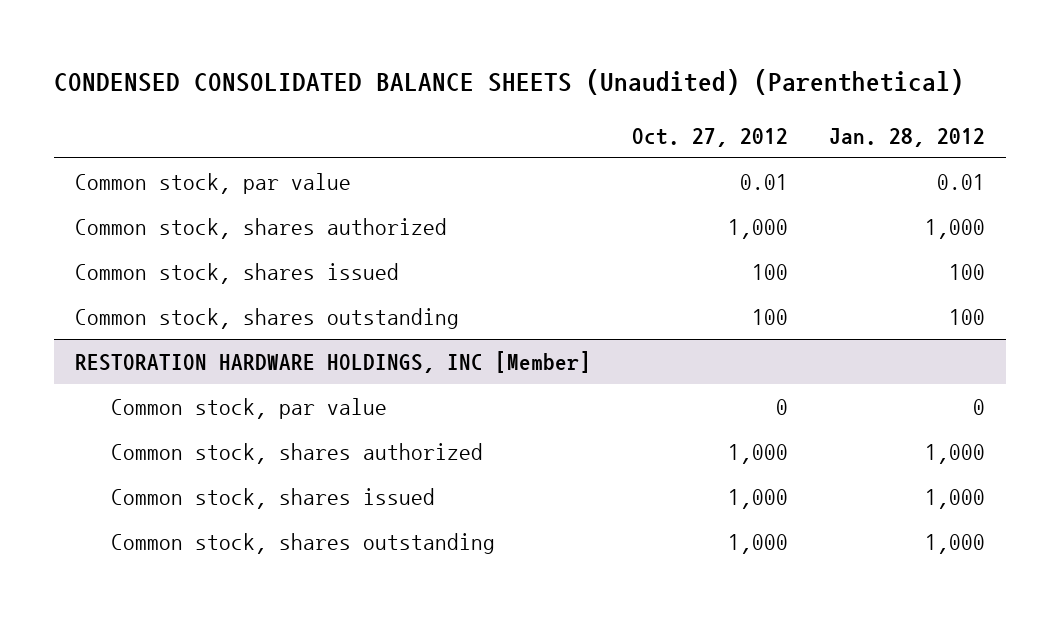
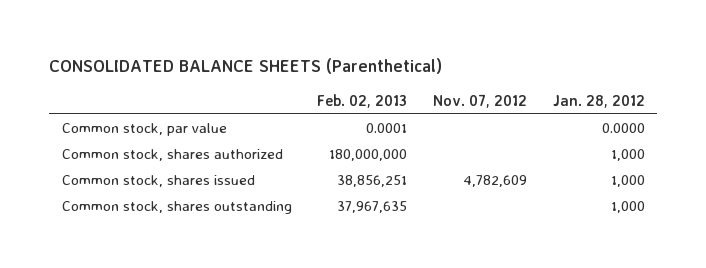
- CONDENSED CONSOLIDATED BALANCE SHEETS (Unaudited) (Parenthetical)
+ CONSOLIDATED BALANCE SHEETS (Parenthetical)
- | Oct. 27, 2012 | Jan. 28, 2012
+ | Feb. 02, 2013 | Nov. 07, 2012 | Jan. 28, 2012
- Common stock, par value | 0.01 | 0.01
- Common stock, shares authorized | 1,000 | 1,000
- Common stock, shares issued | 100 | 100
- Common stock, shares outstanding | 100 | 100
- RESTORATION HARDWARE HOLDINGS, INC [Member]
- Common stock, par value | 0 | 0
+ Common stock, par value | 0.0001 | | 0.0000

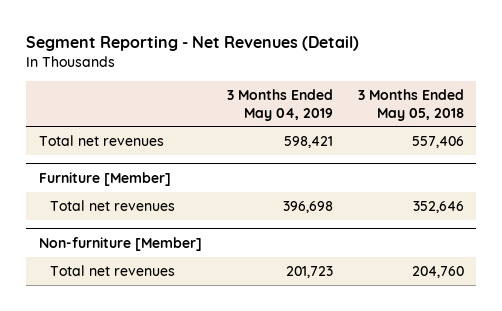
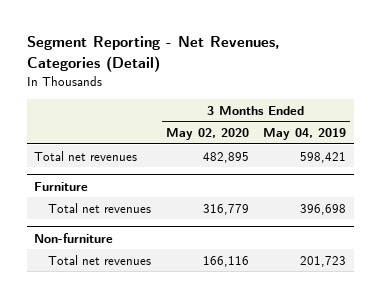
- Segment Reporting - Net Revenues (Detail)
+ Segment Reporting - Net Revenues, Categories (Detail)
- | 3 Months Ended May 04, 2019 | 3 Months Ended May 05, 2018
+ | 3 Months Ended May 02, 2020 | 3 Months Ended May 04, 2019
- Furniture [Member]
+ Furniture
- Non-furniture [Member]
+ Non-furniture

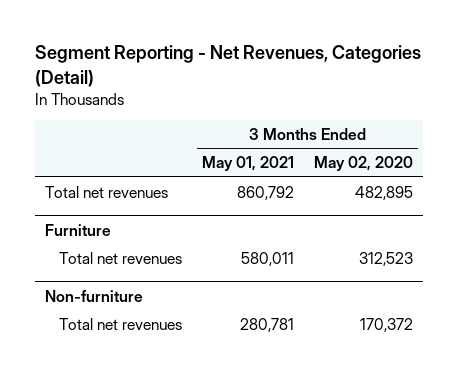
- | 3 Months Ended May 02, 2020 | 3 Months Ended May 04, 2019
+ | 3 Months Ended May 01, 2021 | 3 Months Ended May 02, 2020
@ Furniture
- Total net revenues | 316,779 | 396,698
+ Total net revenues | 580,011 | 312,523
@ Non-furniture
- Total net revenues | 166,116 | 201,723
+ Total net revenues | 280,781 | 170,372

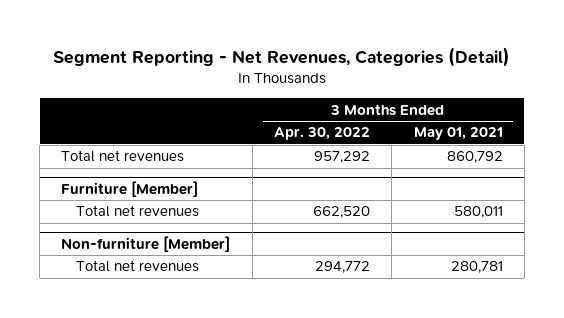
- | 3 Months Ended May 01, 2021 | 3 Months Ended May 02, 2020
+ | 3 Months Ended Apr. 30, 2022 | 3 Months Ended May 01, 2021
- Furniture
+ Furniture [Member]
- Non-furniture
+ Non-furniture [Member]

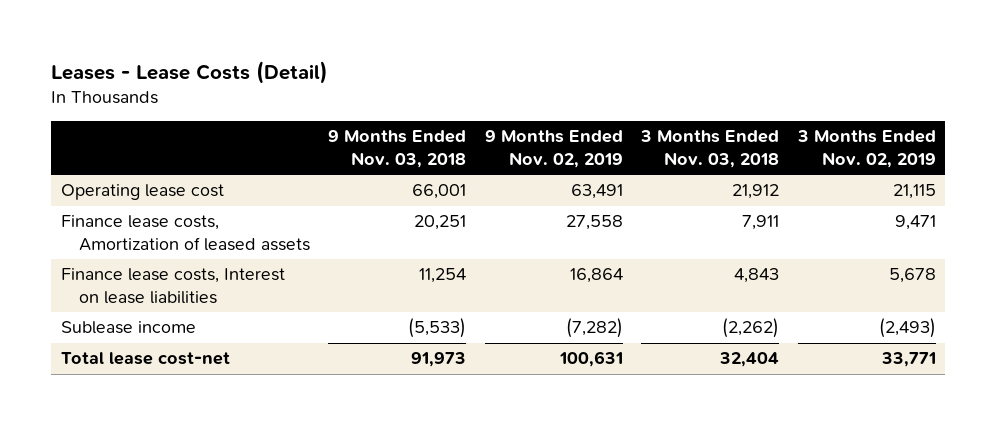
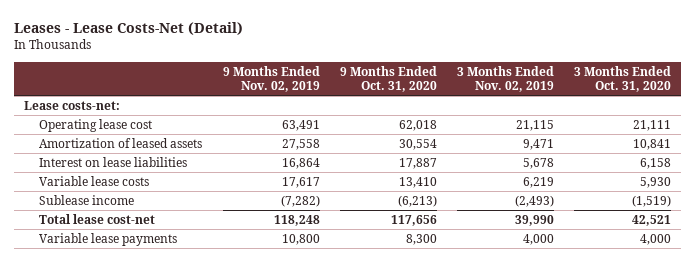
- Leases - Lease Costs (Detail)
+ Leases - Lease Costs-Net (Detail)
- | 9 Months Ended Nov. 03, 2018 | 9 Months Ended Nov. 02, 2019 | 3 Months Ended Nov. 03, 2018 | 3 Months Ended Nov. 02, 2019
+ | 9 Months Ended Nov. 02, 2019 | 9 Months Ended Oct. 31, 2020 | 3 Months Ended Nov. 02, 2019 | 3 Months Ended Oct. 31, 2020
+ Lease costs-net:
- Finance lease costs, Amortization of leased assets | 20,251 | 27,558 | 7,911 | 9,471
- Finance lease costs, Interest on lease liabilities | 11,254 | 16,864 | 4,843 | 5,678
+ Amortization of leased assets | 27,558 | 30,554 | 9,471 | 10,841
+ Interest on lease liabilities | 16,864 | 17,887 | 5,678 | 6,158
+ Variable lease costs | 17,617 | 13,410 | 6,219 | 5,930
- Total lease cost-net | 91,973 | 100,631 | 32,404 | 33,771
+ Total lease cost-net | 118,248 | 117,656 | 39,990 | 42,521
+ Variable lease payments | 10,800 | 8,300 | 4,000 | 4,000

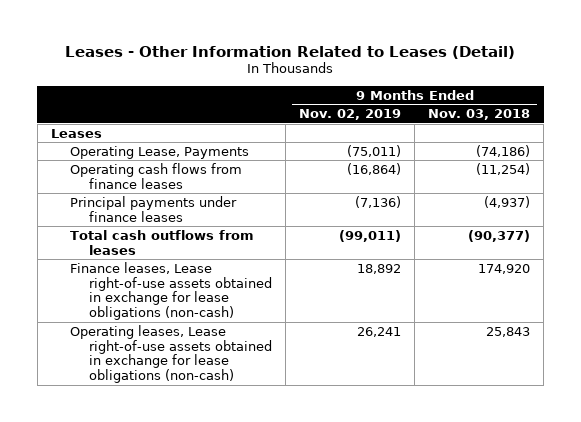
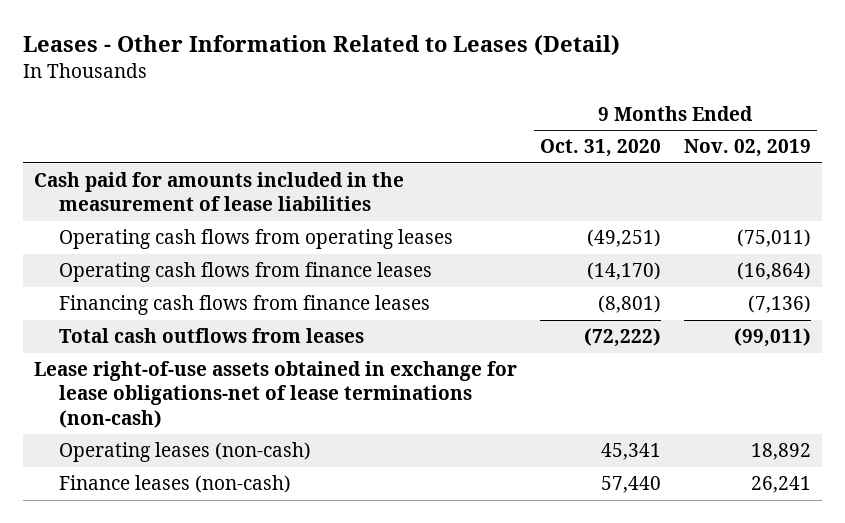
- | 9 Months Ended Nov. 02, 2019 | 9 Months Ended Nov. 03, 2018
+ | 9 Months Ended Oct. 31, 2020 | 9 Months Ended Nov. 02, 2019
- Leases
- Operating Lease, Payments | (75,011) | (74,186)
+ Cash paid for amounts included in the measurement of lease liabilities
+ Operating cash flows from operating leases | (49,251) | (75,011)
- Principal payments under finance leases | (7,136) | (4,937)
+ Financing cash flows from finance leases | (8,801) | (7,136)
- Finance leases, Lease right-of-use assets obtained in exchange for lease obligations (non-cash) | 18,892 | 174,920
- Operating leases, Lease right-of-use assets obtained in exchange for lease obligations (non-cash) | 26,241 | 25,843
+ Lease right-of-use assets obtained in exchange for lease obligations-net of lease terminations (non-cash)
+ Operating leases (non-cash) | 45,341 | 18,892
+ Finance leases (non-cash) | 57,440 | 26,241

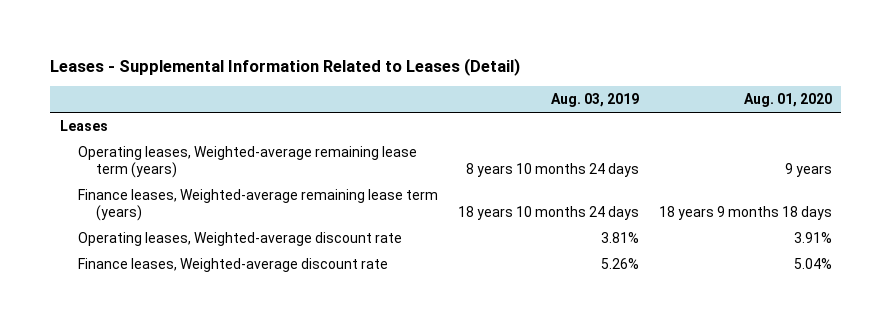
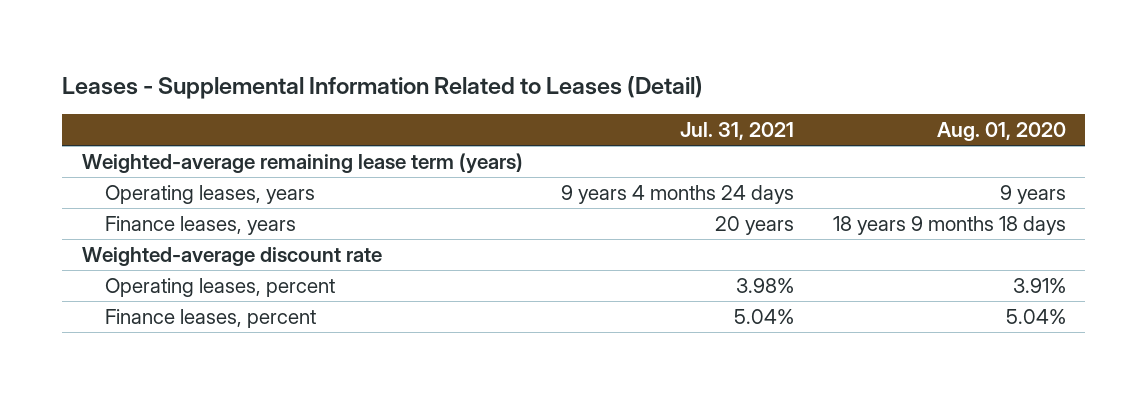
- | Aug. 03, 2019 | Aug. 01, 2020
+ | Jul. 31, 2021 | Aug. 01, 2020
- Leases
- Operating leases, Weighted-average remaining lease term (years) | 8 years 10 months 24 days | 9 years
- Finance leases, Weighted-average remaining lease term (years) | 18 years 10 months 24 days | 18 years 9 months 18 days
- Operating leases, Weighted-average discount rate | 3.81% | 3.91%
- Finance leases, Weighted-average discount rate | 5.26% | 5.04%
+ Weighted-average remaining lease term (years)
+ Operating leases, years | 9 years 4 months 24 days | 9 years
+ Finance leases, years | 20 years | 18 years 9 months 18 days
+ Weighted-average discount rate
+ Operating leases, percent | 3.98% | 3.91%
+ Finance leases, percent | 5.04% | 5.04%

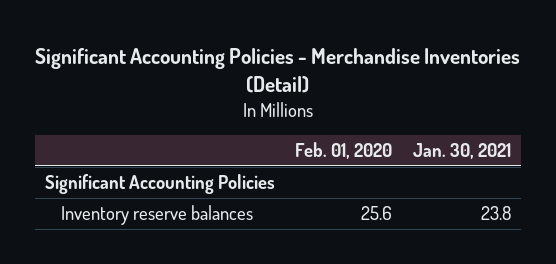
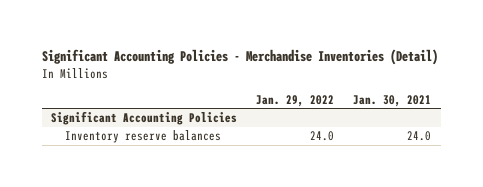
- | Feb. 01, 2020 | Jan. 30, 2021
+ | Jan. 29, 2022 | Jan. 30, 2021
- Inventory reserve balances | 25.6 | 23.8
+ Inventory reserve balances | 24.0 | 24.0

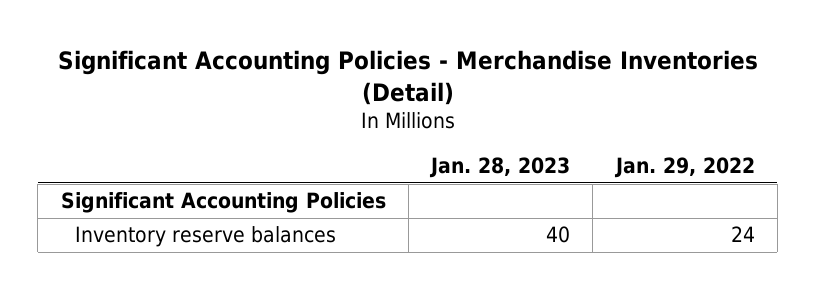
- | Jan. 29, 2022 | Jan. 30, 2021
+ | Jan. 28, 2023 | Jan. 29, 2022
- Inventory reserve balances | 24.0 | 24.0
+ Inventory reserve balances | 40 | 24

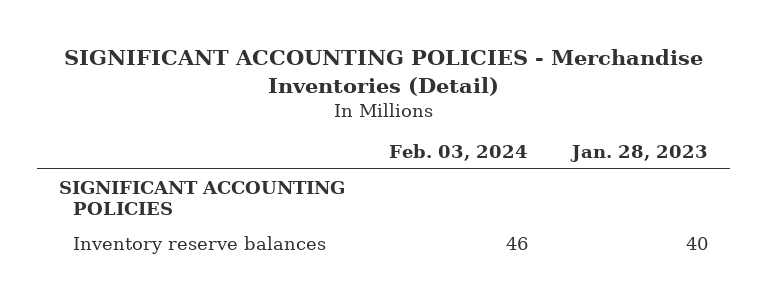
- Significant Accounting Policies - Merchandise Inventories (Detail)
+ SIGNIFICANT ACCOUNTING POLICIES - Merchandise Inventories (Detail)
- | Jan. 28, 2023 | Jan. 29, 2022
+ | Feb. 03, 2024 | Jan. 28, 2023
- Significant Accounting Policies
+ SIGNIFICANT ACCOUNTING POLICIES

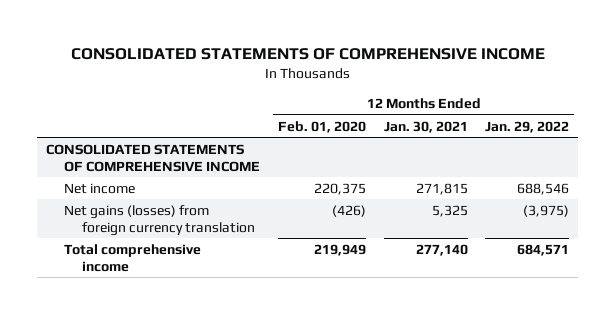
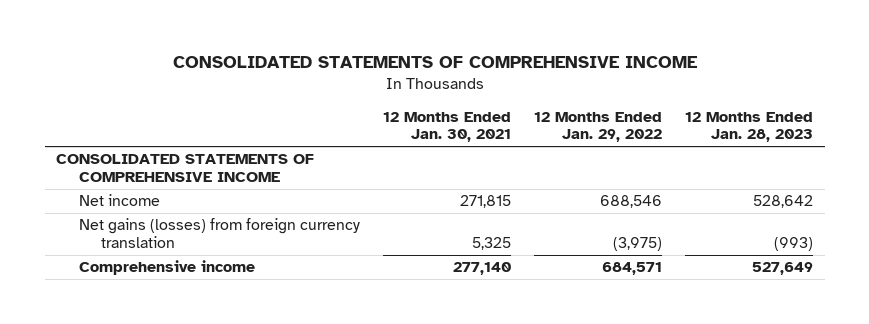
- | 12 Months Ended Feb. 01, 2020 | 12 Months Ended Jan. 30, 2021 | 12 Months Ended Jan. 29, 2022
+ | 12 Months Ended Jan. 30, 2021 | 12 Months Ended Jan. 29, 2022 | 12 Months Ended Jan. 28, 2023
- Total comprehensive income | 219,949 | 277,140 | 684,571
+ Comprehensive income | 277,140 | 684,571 | 527,649

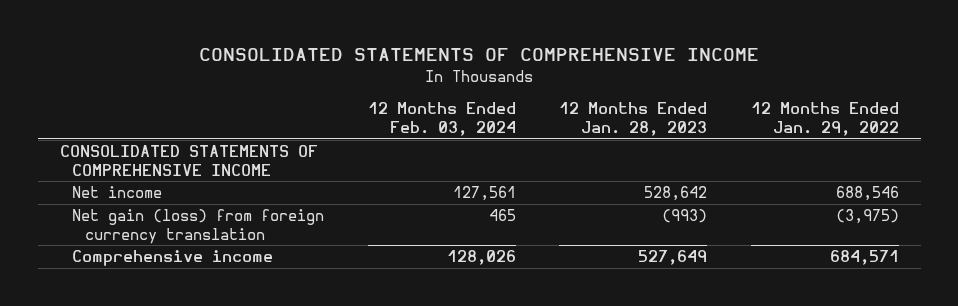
- | 12 Months Ended Jan. 30, 2021 | 12 Months Ended Jan. 29, 2022 | 12 Months Ended Jan. 28, 2023
+ | 12 Months Ended Feb. 03, 2024 | 12 Months Ended Jan. 28, 2023 | 12 Months Ended Jan. 29, 2022
- Net gains (losses) from foreign currency translation | 5,325 | (3,975) | (993)
+ Net gain (loss) from foreign currency translation | 465 | (993) | (3,975)

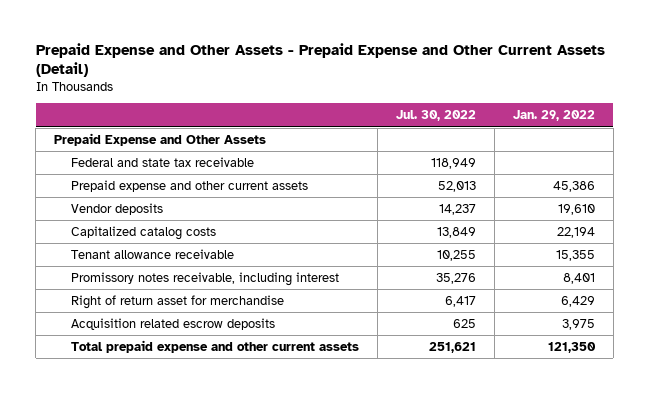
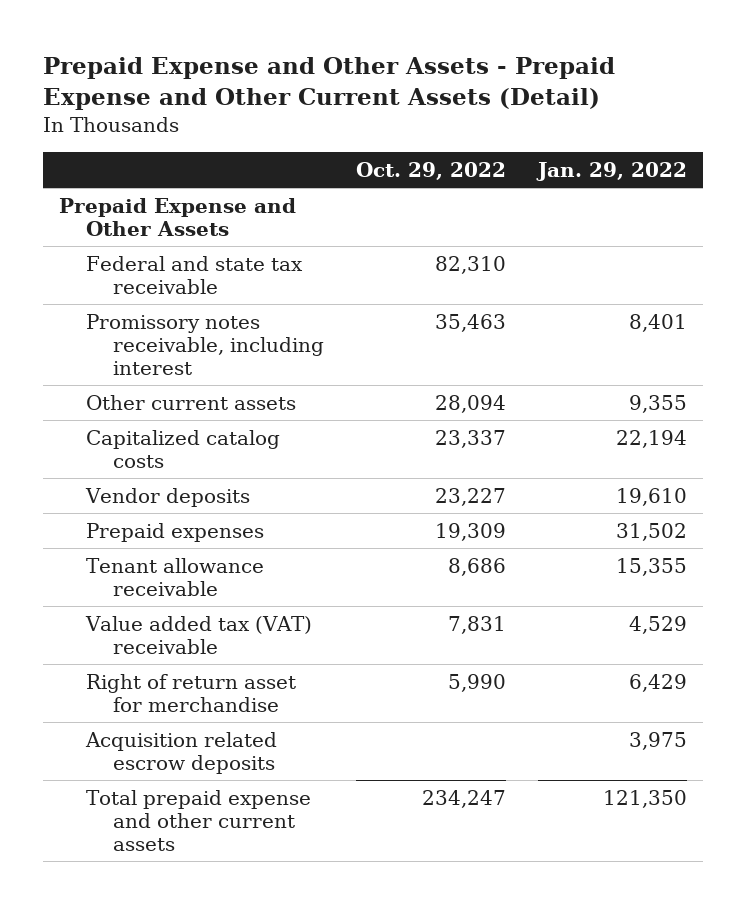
- | Jul. 30, 2022 | Jan. 29, 2022
+ | Oct. 29, 2022 | Jan. 29, 2022
- Prepaid expense and other current assets | 52,013 | 45,386
moved up: Promissory notes receivable, including interest | 35,463 | 8,401
+ Other current assets | 28,094 | 9,355
moved down: Vendor deposits | 23,227 | 19,610
+ Prepaid expenses | 19,309 | 31,502
+ Value added tax (VAT) receivable | 7,831 | 4,529

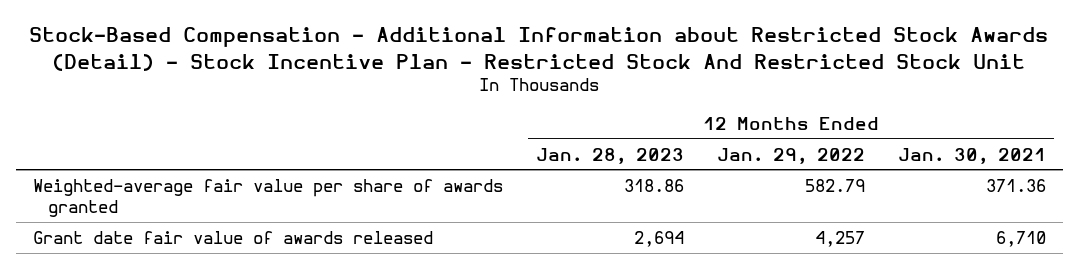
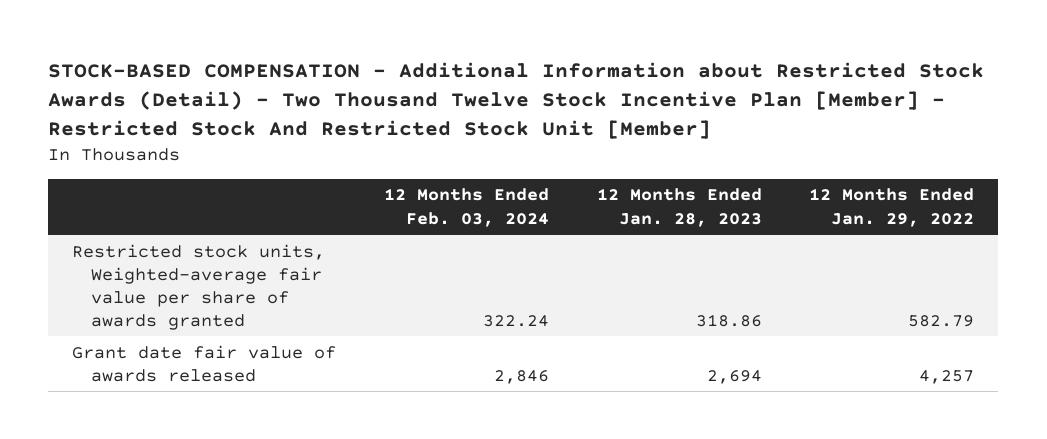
- Stock-Based Compensation - Additional Information about Restricted Stock Awards (Detail) - Stock Incentive Plan - Restricted Stock And Restricted Stock Unit
+ STOCK-BASED COMPENSATION - Additional Information about Restricted Stock Awards (Detail) - Two Thousand Twelve Stock Incentive Plan [Member] - Restricted Stock And Restricted Stock Unit [Member]
- | 12 Months Ended Jan. 28, 2023 | 12 Months Ended Jan. 29, 2022 | 12 Months Ended Jan. 30, 2021
+ | 12 Months Ended Feb. 03, 2024 | 12 Months Ended Jan. 28, 2023 | 12 Months Ended Jan. 29, 2022
- Weighted-average fair value per share of awards granted | 318.86 | 582.79 | 371.36
+ Restricted stock units, Weighted-average fair value per share of awards granted | 322.24 | 318.86 | 582.79

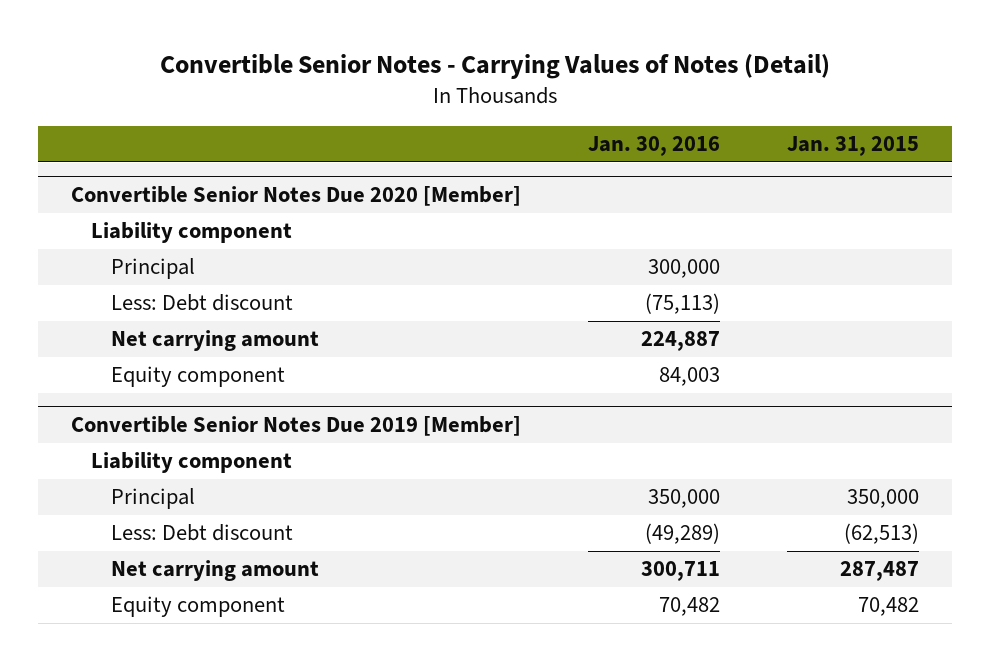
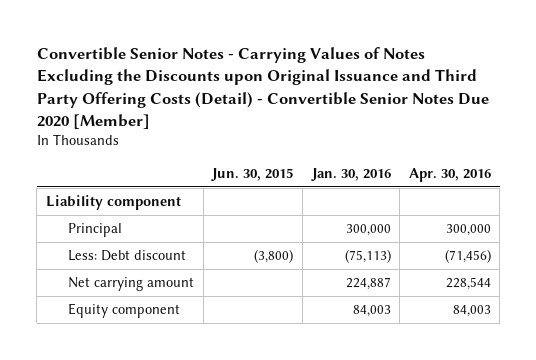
- Convertible Senior Notes - Carrying Values of Notes (Detail)
+ Convertible Senior Notes - Carrying Values of Notes Excluding the Discounts upon Original Issuance and Third Party Offering Costs (Detail) - Convertible Senior Notes Due 2020 [Member]
- | Jan. 30, 2016 | Jan. 31, 2015
+ | Jun. 30, 2015 | Jan. 30, 2016 | Apr. 30, 2016
- Convertible Senior Notes Due 2020 [Member]
- Convertible Senior Notes Due 2019 [Member]
- Liability component
- Principal | 350,000 | 350,000
- Less: Debt discount | (49,289) | (62,513)
- Net carrying amount | 300,711 | 287,487
- Equity component | 70,482 | 70,482

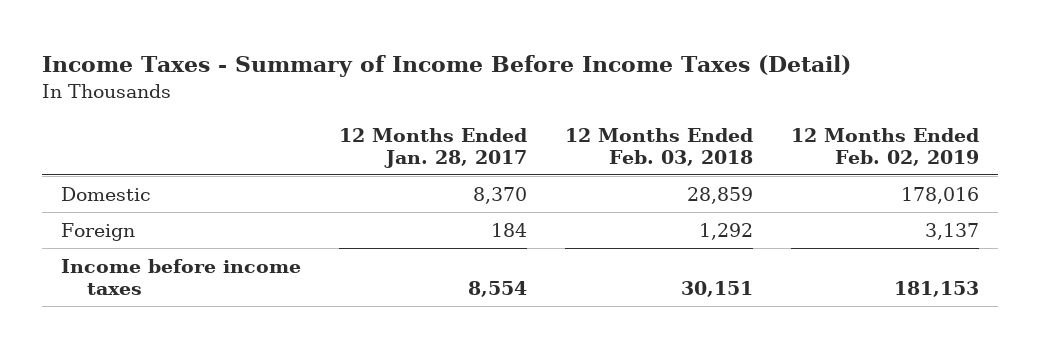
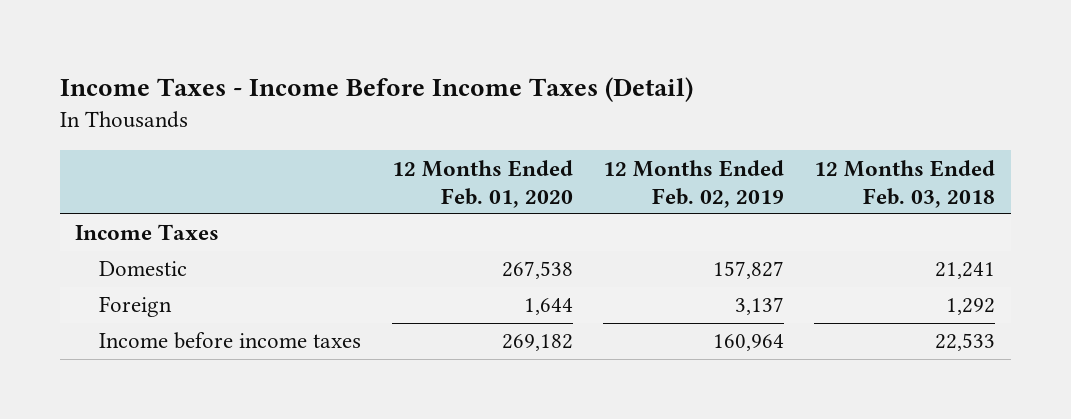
- Income Taxes - Summary of Income Before Income Taxes (Detail)
+ Income Taxes - Income Before Income Taxes (Detail)
- | 12 Months Ended Jan. 28, 2017 | 12 Months Ended Feb. 03, 2018 | 12 Months Ended Feb. 02, 2019
+ | 12 Months Ended Feb. 01, 2020 | 12 Months Ended Feb. 02, 2019 | 12 Months Ended Feb. 03, 2018
- Domestic | 8,370 | 28,859 | 178,016
+ Income Taxes
+ Domestic | 267,538 | 157,827 | 21,241
- Income before income taxes | 8,554 | 30,151 | 181,153
+ Income before income taxes | 269,182 | 160,964 | 22,533

